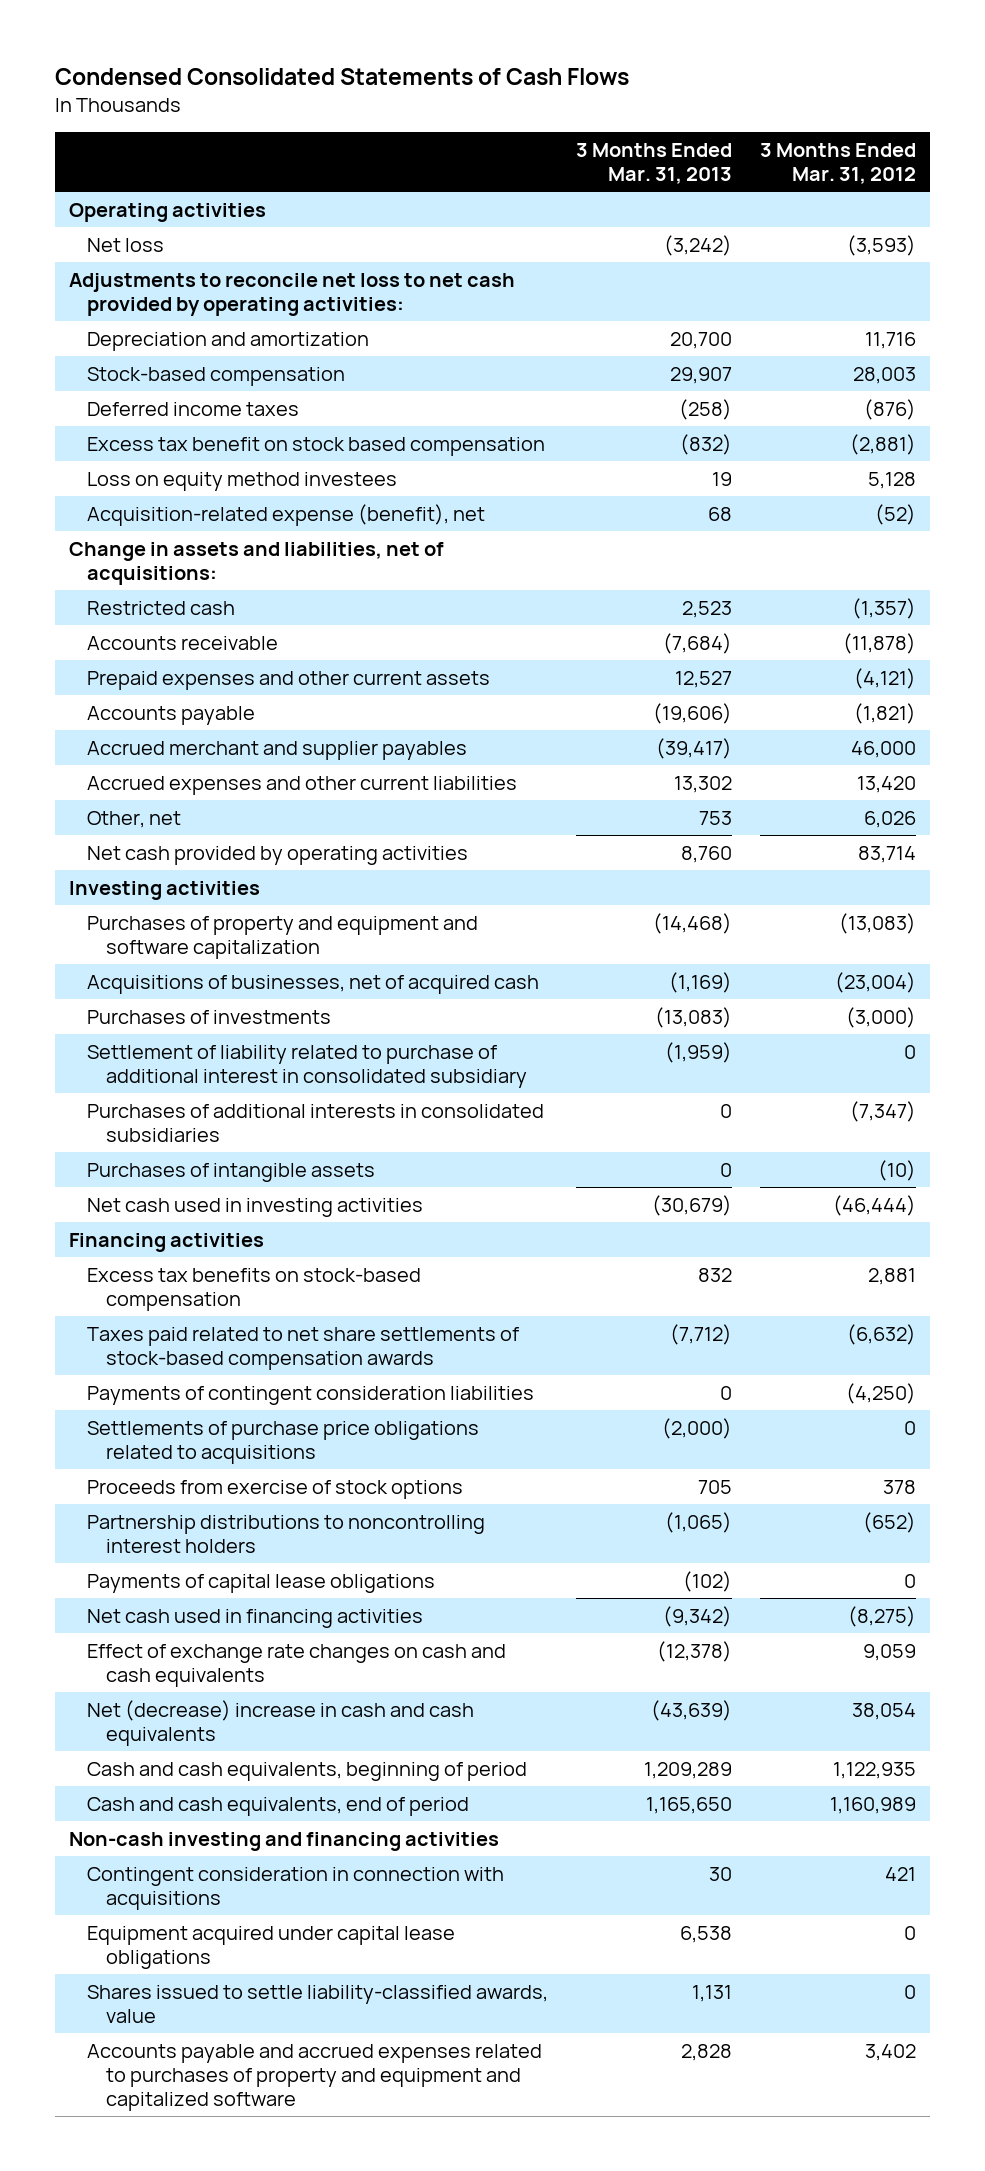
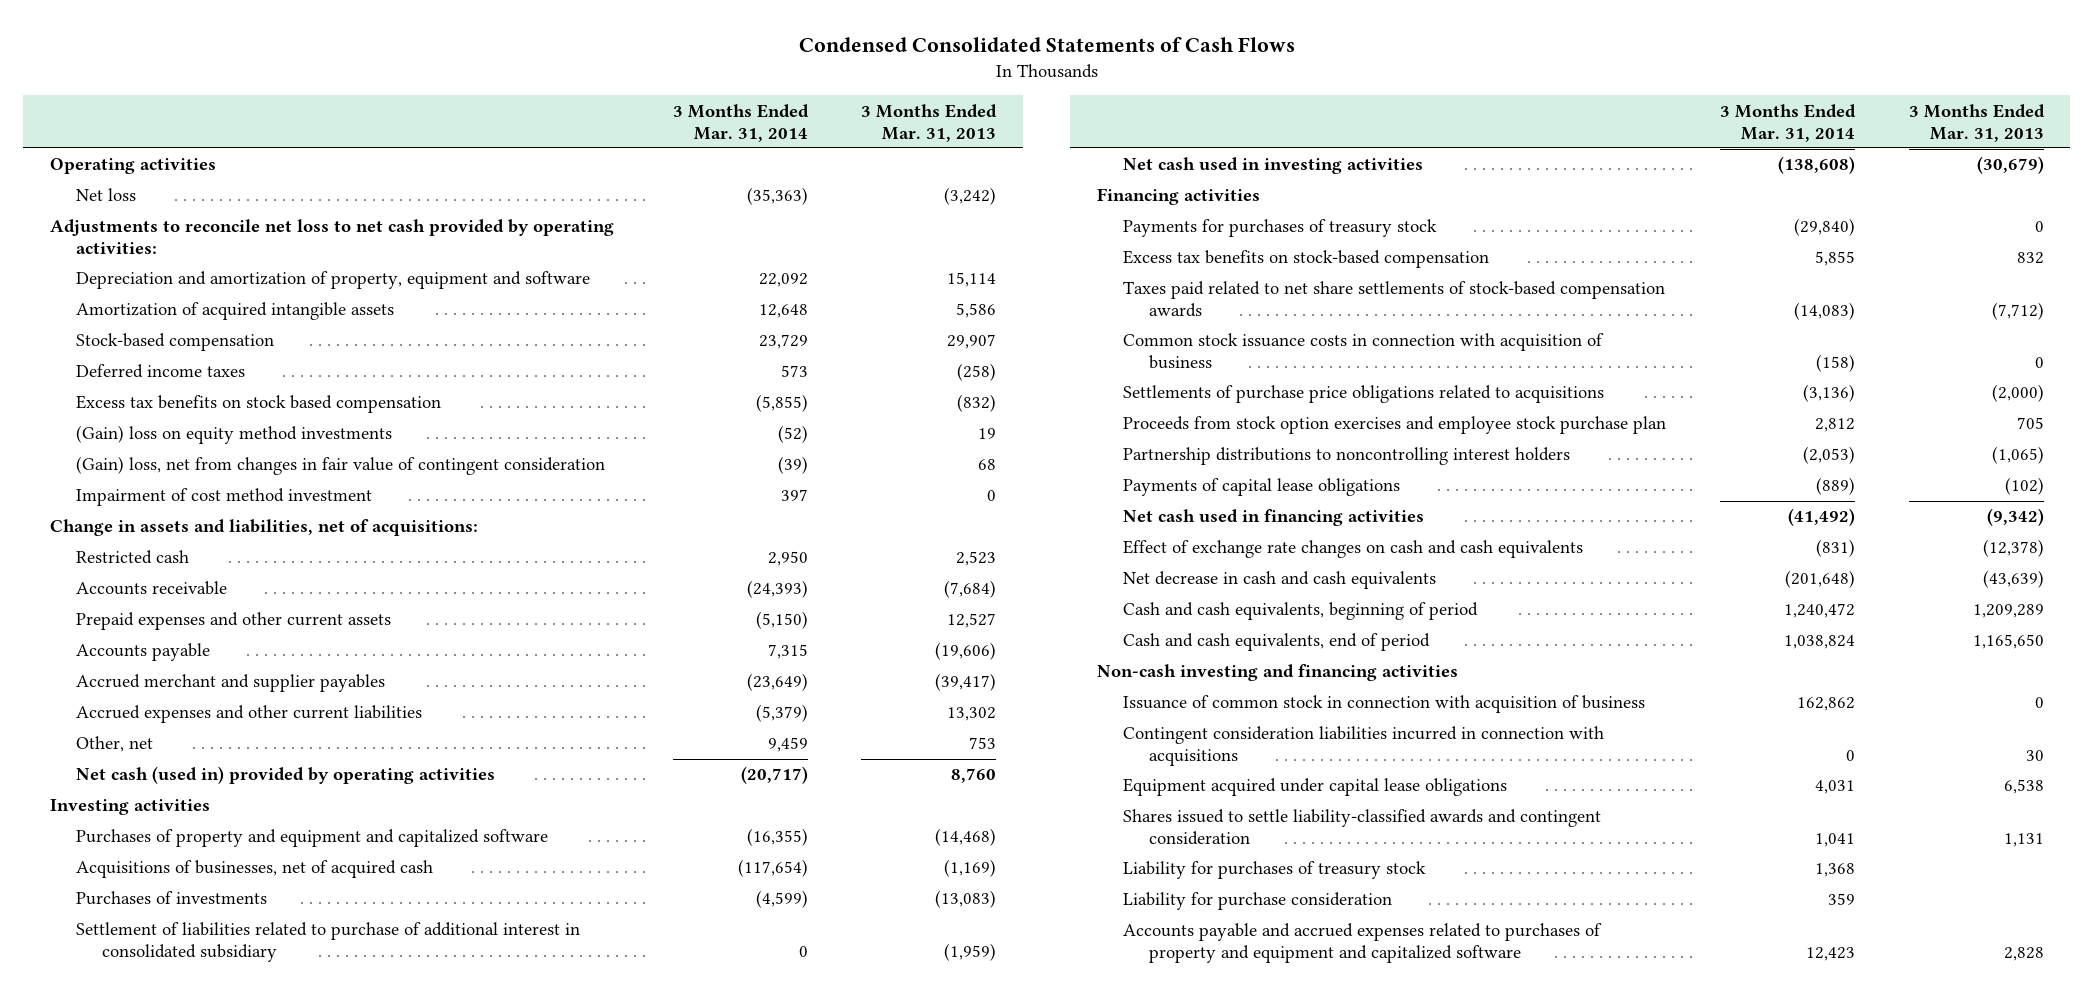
- | 3 Months Ended Mar. 31, 2013 | 3 Months Ended Mar. 31, 2012
+ | 3 Months Ended Mar. 31, 2014 | 3 Months Ended Mar. 31, 2013
- Depreciation and amortization | 20,700 | 11,716
+ Depreciation and amortization of property, equipment and software | 22,092 | 15,114
+ Amortization of acquired intangible assets | 12,648 | 5,586
- Excess tax benefit on stock based compensation | (832) | (2,881)
- Loss on equity method investees | 19 | 5,128
- Acquisition-related expense (benefit), net | 68 | (52)
+ Excess tax benefits on stock based compensation | (5,855) | (832)
+ (Gain) loss on equity method investments | (52) | 19
+ (Gain) loss, net from changes in fair value of contingent consideration | (39) | 68
+ Impairment of cost method investment | 397 | 0
- Net cash provided by operating activities | 8,760 | 83,714
+ Net cash (used in) provided by operating activities | (20,717) | 8,760
- Purchases of property and equipment and software capitalization | (14,468) | (13,083)
+ Purchases of property and equipment and capitalized software | (16,355) | (14,468)
- Settlement of liability related to purchase of additional interest in consolidated subsidiary | (1,959) | 0
- Purchases of additional interests in consolidated subsidiaries | 0 | (7,347)
- Purchases of intangible assets | 0 | (10)
+ Settlement of liabilities related to purchase of additional interest in consolidated subsidiary | 0 | (1,959)
+ Payments for purchases of treasury stock | (29,840) | 0
- Payments of contingent consideration liabilities | 0 | (4,250)
+ Common stock issuance costs in connection with acquisition of business | (158) | 0
- Proceeds from exercise of stock options | 705 | 378
+ Proceeds from stock option exercises and employee stock purchase plan | 2,812 | 705
- Net (decrease) increase in cash and cash equivalents | (43,639) | 38,054
+ Net decrease in cash and cash equivalents | (201,648) | (43,639)
- Contingent consideration in connection with acquisitions | 30 | 421
+ Issuance of common stock in connection with acquisition of business | 162,862 | 0
+ Contingent consideration liabilities incurred in connection with acquisitions | 0 | 30
- Shares issued to settle liability-classified awards, value | 1,131 | 0
+ Shares issued to settle liability-classified awards and contingent consideration | 1,041 | 1,131
+ Liability for purchases of treasury stock | 1,368 |
+ Liability for purchase consideration | 359 |

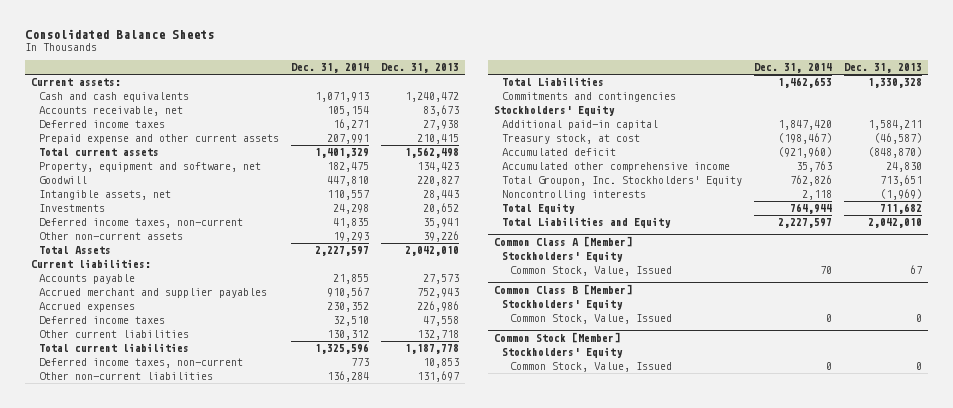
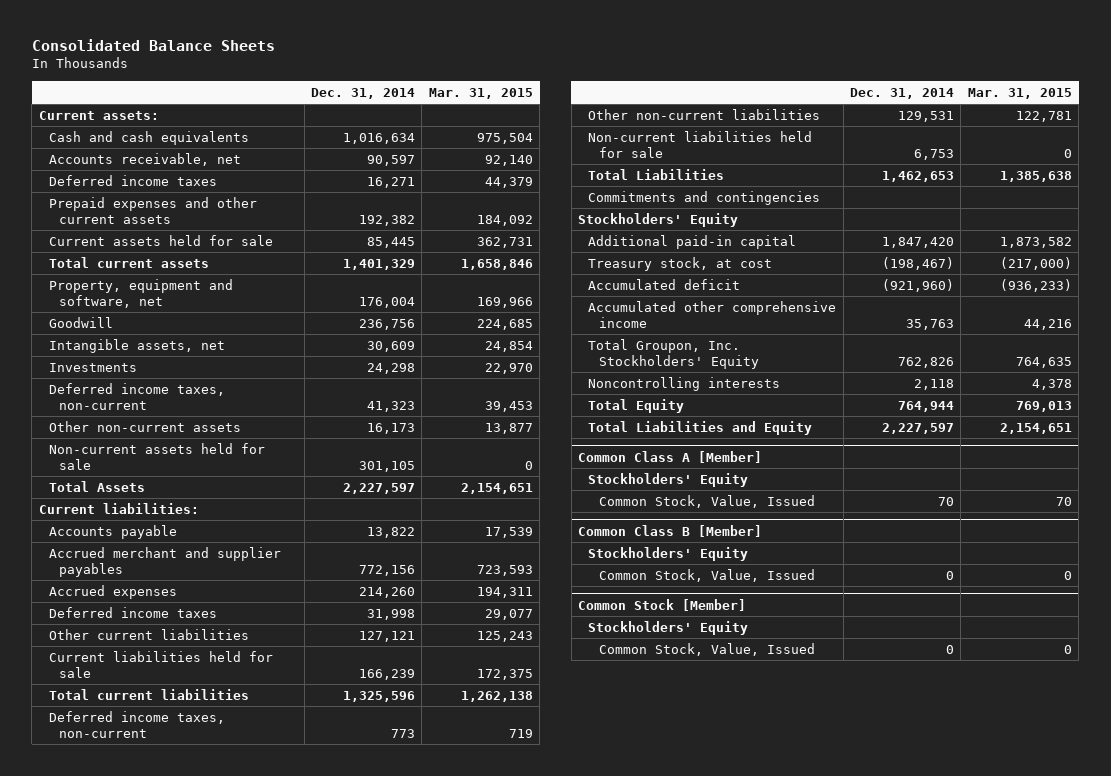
- | Dec. 31, 2014 | Dec. 31, 2013
+ | Dec. 31, 2014 | Mar. 31, 2015
- Cash and cash equivalents | 1,071,913 | 1,240,472
- Accounts receivable, net | 105,154 | 83,673
+ Cash and cash equivalents | 1,016,634 | 975,504
+ Accounts receivable, net | 90,597 | 92,140
- Prepaid expense and other current assets | 207,991 | 210,415
+ Prepaid expenses and other current assets | 192,382 | 184,092
+ Current assets held for sale | 85,445 | 362,731
- Property, equipment and software, net | 182,475 | 134,423
- Goodwill | 447,810 | 220,827
- Intangible assets, net | 110,557 | 28,443
+ Property, equipment and software, net | 176,004 | 169,966
+ Goodwill | 236,756 | 224,685
+ Intangible assets, net | 30,609 | 24,854
- Deferred income taxes, non-current | 41,835 | 35,941
- Other non-current assets | 19,293 | 39,226
+ Deferred income taxes, non-current | 41,323 | 39,453
+ Other non-current assets | 16,173 | 13,877
+ Non-current assets held for sale | 301,105 | 0
- Accounts payable | 21,855 | 27,573
- Accrued merchant and supplier payables | 910,567 | 752,943
- Accrued expenses | 230,352 | 226,986
- Deferred income taxes | 32,510 | 47,558
- Other current liabilities | 130,312 | 132,718
+ Accounts payable | 13,822 | 17,539
+ Accrued merchant and supplier payables | 772,156 | 723,593
+ Accrued expenses | 214,260 | 194,311
+ Deferred income taxes | 31,998 | 29,077
+ Other current liabilities | 127,121 | 125,243
+ Current liabilities held for sale | 166,239 | 172,375
- Other non-current liabilities | 136,284 | 131,697
+ Other non-current liabilities | 129,531 | 122,781
+ Non-current liabilities held for sale | 6,753 | 0

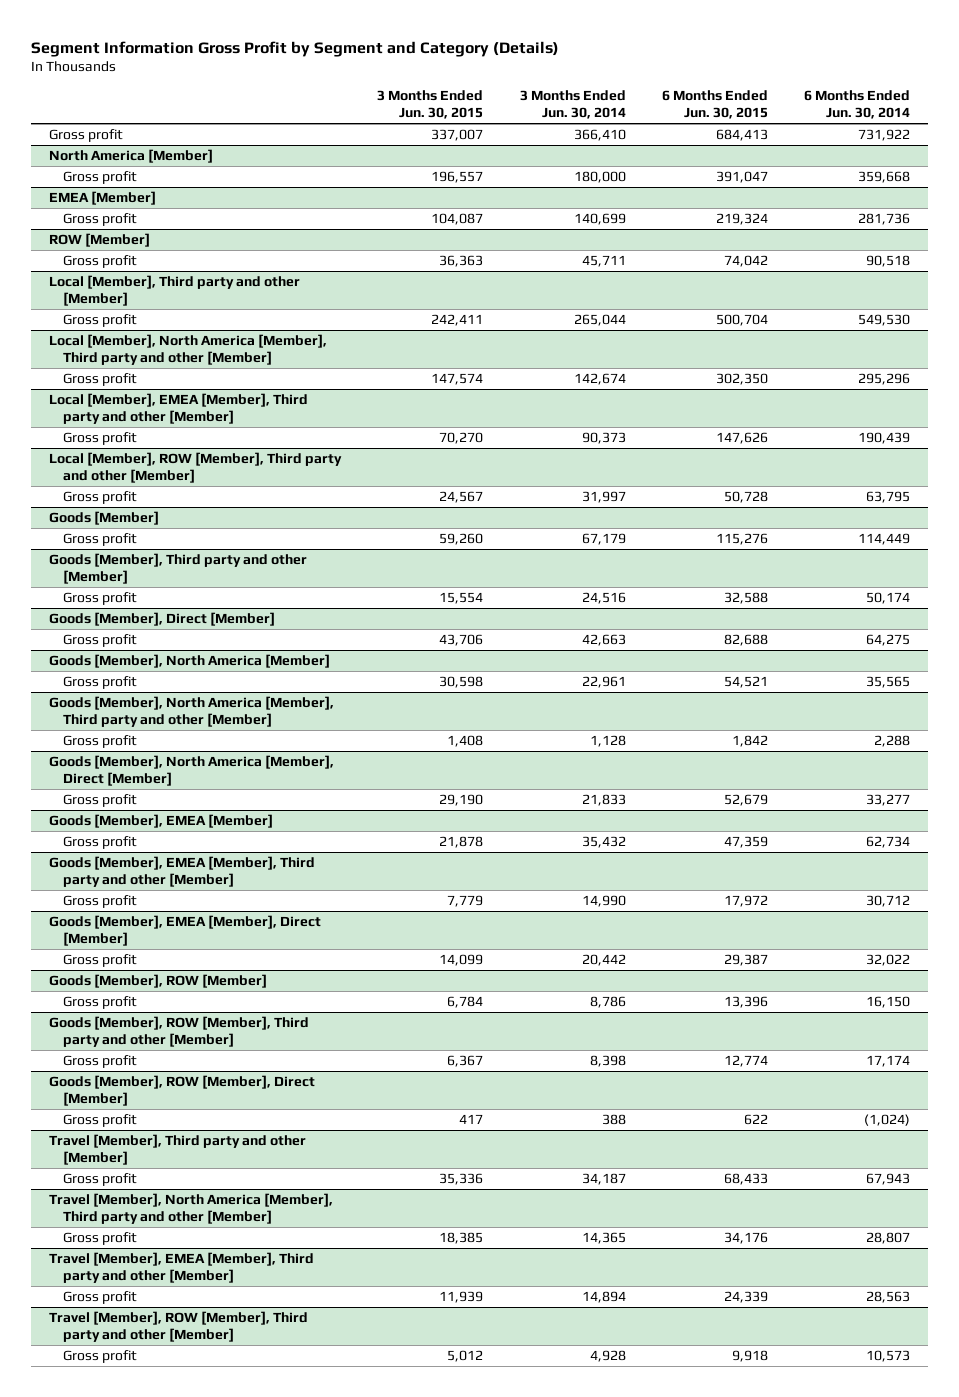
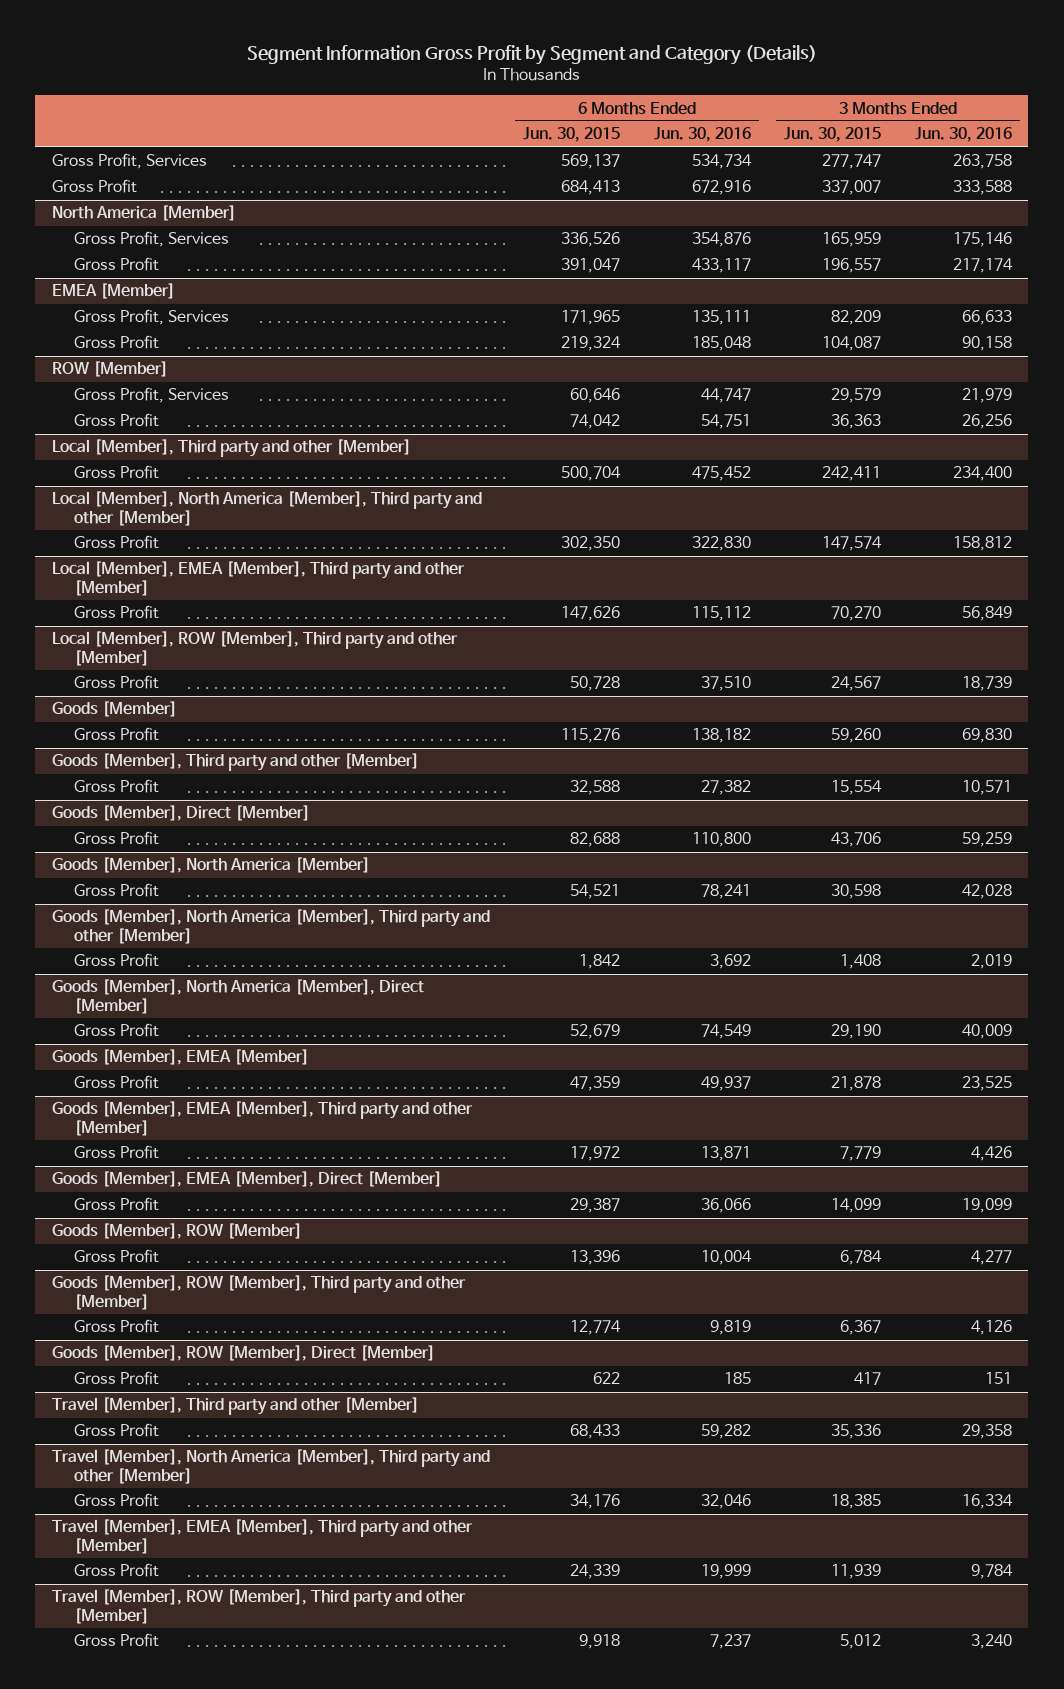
- | 3 Months Ended Jun. 30, 2015 | 3 Months Ended Jun. 30, 2014 | 6 Months Ended Jun. 30, 2015 | 6 Months Ended Jun. 30, 2014
+ | 6 Months Ended Jun. 30, 2015 | 6 Months Ended Jun. 30, 2016 | 3 Months Ended Jun. 30, 2015 | 3 Months Ended Jun. 30, 2016
- Gross profit | 337,007 | 366,410 | 684,413 | 731,922
+ Gross Profit, Services | 569,137 | 534,734 | 277,747 | 263,758
+ Gross Profit | 684,413 | 672,916 | 337,007 | 333,588
@ North America [Member]
- Gross profit | 196,557 | 180,000 | 391,047 | 359,668
+ Gross Profit, Services | 336,526 | 354,876 | 165,959 | 175,146
+ Gross Profit | 391,047 | 433,117 | 196,557 | 217,174
@ EMEA [Member]
- Gross profit | 104,087 | 140,699 | 219,324 | 281,736
+ Gross Profit, Services | 171,965 | 135,111 | 82,209 | 66,633
+ Gross Profit | 219,324 | 185,048 | 104,087 | 90,158
@ ROW [Member]
- Gross profit | 36,363 | 45,711 | 74,042 | 90,518
+ Gross Profit, Services | 60,646 | 44,747 | 29,579 | 21,979
+ Gross Profit | 74,042 | 54,751 | 36,363 | 26,256
@ Local [Member], Third party and other [Member]
- Gross profit | 242,411 | 265,044 | 500,704 | 549,530
+ Gross Profit | 500,704 | 475,452 | 242,411 | 234,400
@ Local [Member], North America [Member], Third party and other [Member]
- Gross profit | 147,574 | 142,674 | 302,350 | 295,296
+ Gross Profit | 302,350 | 322,830 | 147,574 | 158,812
@ Local [Member], EMEA [Member], Third party and other [Member]
- Gross profit | 70,270 | 90,373 | 147,626 | 190,439
+ Gross Profit | 147,626 | 115,112 | 70,270 | 56,849
@ Local [Member], ROW [Member], Third party and other [Member]
- Gross profit | 24,567 | 31,997 | 50,728 | 63,795
+ Gross Profit | 50,728 | 37,510 | 24,567 | 18,739
@ Goods [Member]
- Gross profit | 59,260 | 67,179 | 115,276 | 114,449
+ Gross Profit | 115,276 | 138,182 | 59,260 | 69,830
@ Goods [Member], Third party and other [Member]
- Gross profit | 15,554 | 24,516 | 32,588 | 50,174
+ Gross Profit | 32,588 | 27,382 | 15,554 | 10,571
@ Goods [Member], Direct [Member]
- Gross profit | 43,706 | 42,663 | 82,688 | 64,275
+ Gross Profit | 82,688 | 110,800 | 43,706 | 59,259
@ Goods [Member], North America [Member]
- Gross profit | 30,598 | 22,961 | 54,521 | 35,565
+ Gross Profit | 54,521 | 78,241 | 30,598 | 42,028
@ Goods [Member], North America [Member], Third party and other [Member]
- Gross profit | 1,408 | 1,128 | 1,842 | 2,288
+ Gross Profit | 1,842 | 3,692 | 1,408 | 2,019
@ Goods [Member], North America [Member], Direct [Member]
- Gross profit | 29,190 | 21,833 | 52,679 | 33,277
+ Gross Profit | 52,679 | 74,549 | 29,190 | 40,009
@ Goods [Member], EMEA [Member]
- Gross profit | 21,878 | 35,432 | 47,359 | 62,734
+ Gross Profit | 47,359 | 49,937 | 21,878 | 23,525
@ Goods [Member], EMEA [Member], Third party and other [Member]
- Gross profit | 7,779 | 14,990 | 17,972 | 30,712
+ Gross Profit | 17,972 | 13,871 | 7,779 | 4,426
@ Goods [Member], EMEA [Member], Direct [Member]
- Gross profit | 14,099 | 20,442 | 29,387 | 32,022
+ Gross Profit | 29,387 | 36,066 | 14,099 | 19,099
@ Goods [Member], ROW [Member]
- Gross profit | 6,784 | 8,786 | 13,396 | 16,150
+ Gross Profit | 13,396 | 10,004 | 6,784 | 4,277
@ Goods [Member], ROW [Member], Third party and other [Member]
- Gross profit | 6,367 | 8,398 | 12,774 | 17,174
+ Gross Profit | 12,774 | 9,819 | 6,367 | 4,126
@ Goods [Member], ROW [Member], Direct [Member]
- Gross profit | 417 | 388 | 622 | (1,024)
+ Gross Profit | 622 | 185 | 417 | 151
@ Travel [Member], Third party and other [Member]
- Gross profit | 35,336 | 34,187 | 68,433 | 67,943
+ Gross Profit | 68,433 | 59,282 | 35,336 | 29,358
@ Travel [Member], North America [Member], Third party and other [Member]
- Gross profit | 18,385 | 14,365 | 34,176 | 28,807
+ Gross Profit | 34,176 | 32,046 | 18,385 | 16,334
@ Travel [Member], EMEA [Member], Third party and other [Member]
- Gross profit | 11,939 | 14,894 | 24,339 | 28,563
+ Gross Profit | 24,339 | 19,999 | 11,939 | 9,784
@ Travel [Member], ROW [Member], Third party and other [Member]
- Gross profit | 5,012 | 4,928 | 9,918 | 10,573
+ Gross Profit | 9,918 | 7,237 | 5,012 | 3,240

